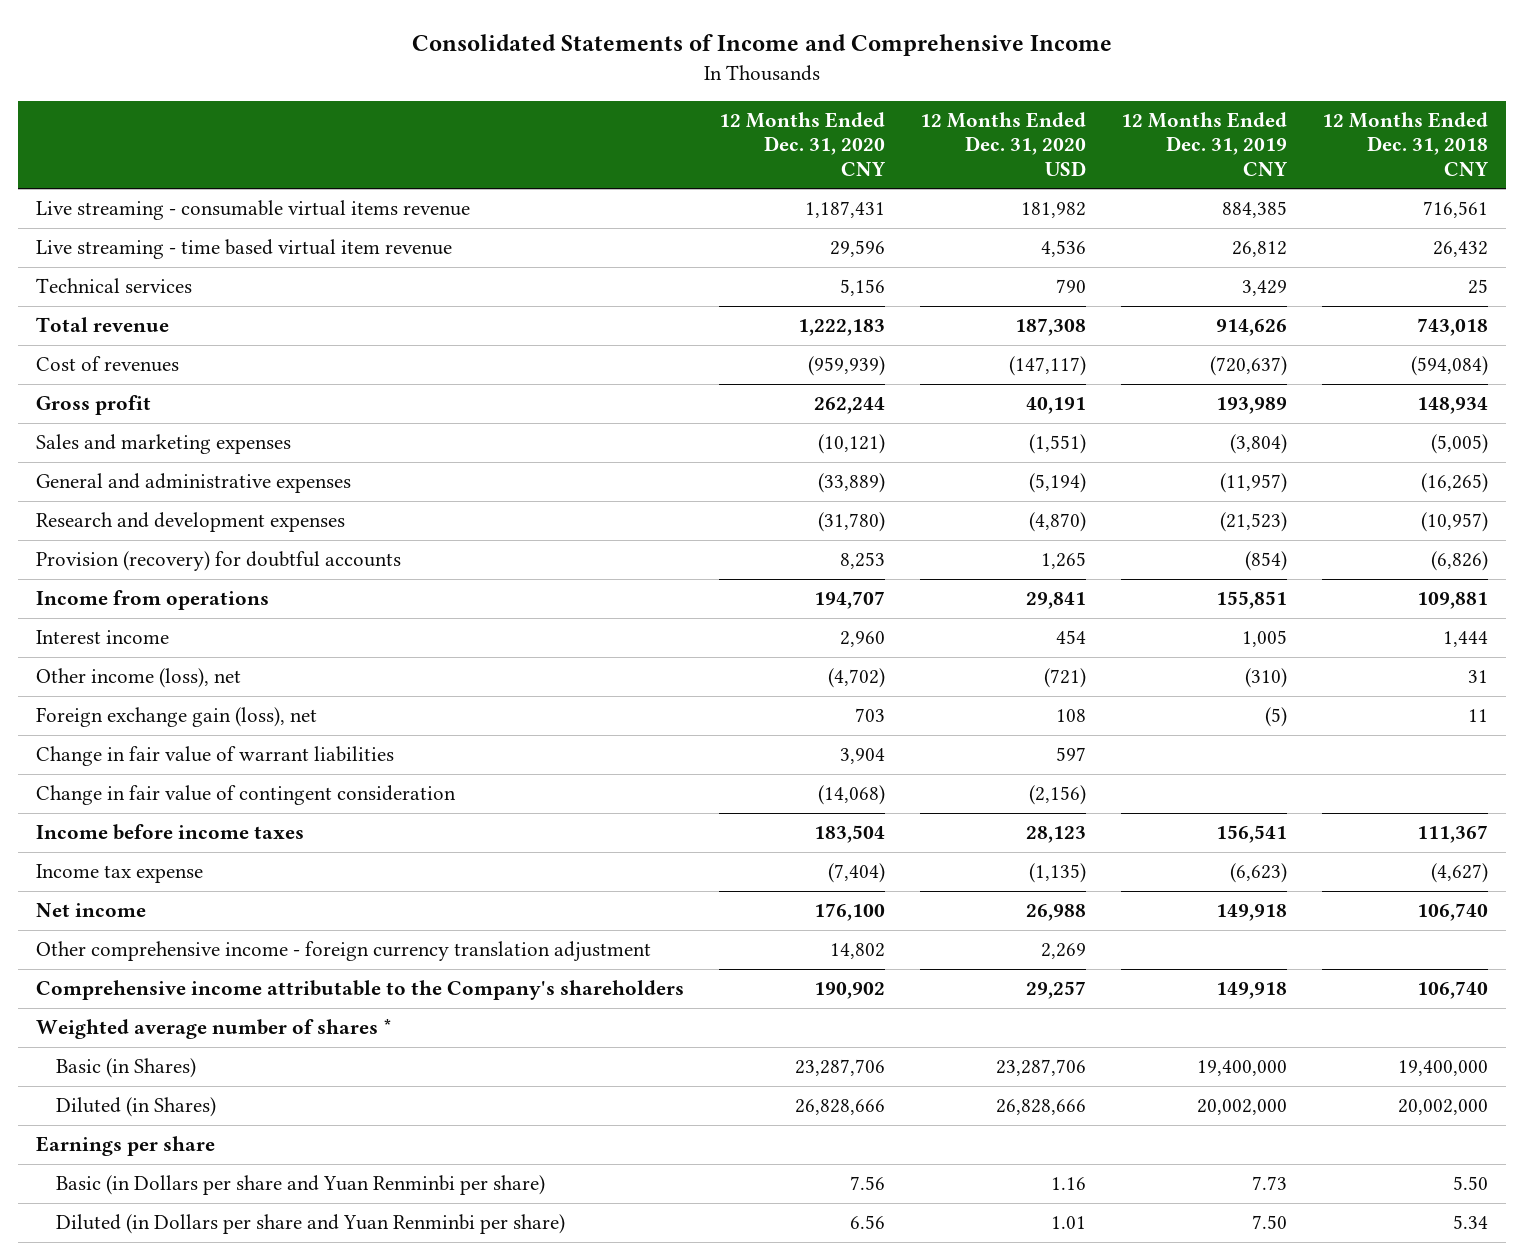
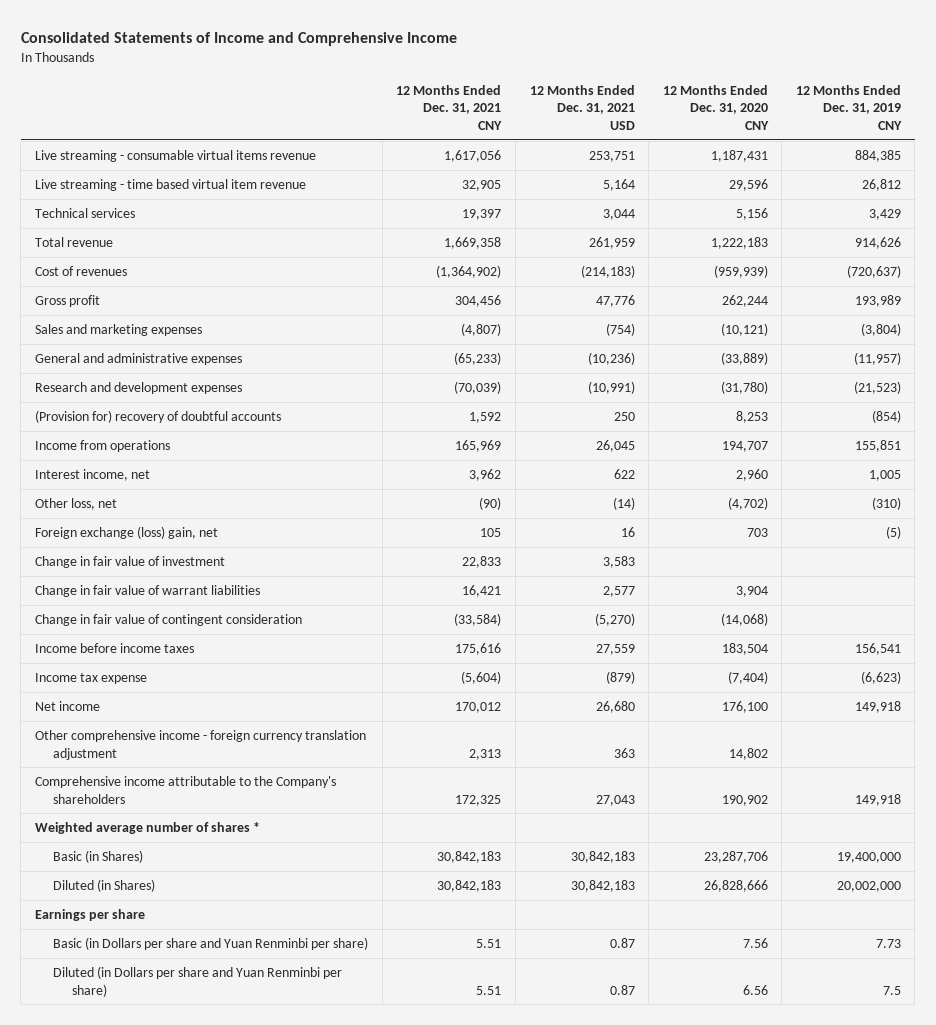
- | 12 Months Ended Dec. 31, 2020 CNY | 12 Months Ended Dec. 31, 2020 USD | 12 Months Ended Dec. 31, 2019 CNY | 12 Months Ended Dec. 31, 2018 CNY
+ | 12 Months Ended Dec. 31, 2021 CNY | 12 Months Ended Dec. 31, 2021 USD | 12 Months Ended Dec. 31, 2020 CNY | 12 Months Ended Dec. 31, 2019 CNY
- Provision (recovery) for doubtful accounts | 8,253 | 1,265 | (854) | (6,826)
+ (Provision for) recovery of doubtful accounts | 1,592 | 250 | 8,253 | (854)
- Interest income | 2,960 | 454 | 1,005 | 1,444
- Other income (loss), net | (4,702) | (721) | (310) | 31
- Foreign exchange gain (loss), net | 703 | 108 | (5) | 11
+ Interest income, net | 3,962 | 622 | 2,960 | 1,005
+ Other loss, net | (90) | (14) | (4,702) | (310)
+ Foreign exchange (loss) gain, net | 105 | 16 | 703 | (5)
+ Change in fair value of investment | 22,833 | 3,583 | |
- Diluted (in Dollars per share and Yuan Renminbi per share) | 6.56 | 1.01 | 7.50 | 5.34
+ Diluted (in Dollars per share and Yuan Renminbi per share) | 5.51 | 0.87 | 6.56 | 7.5

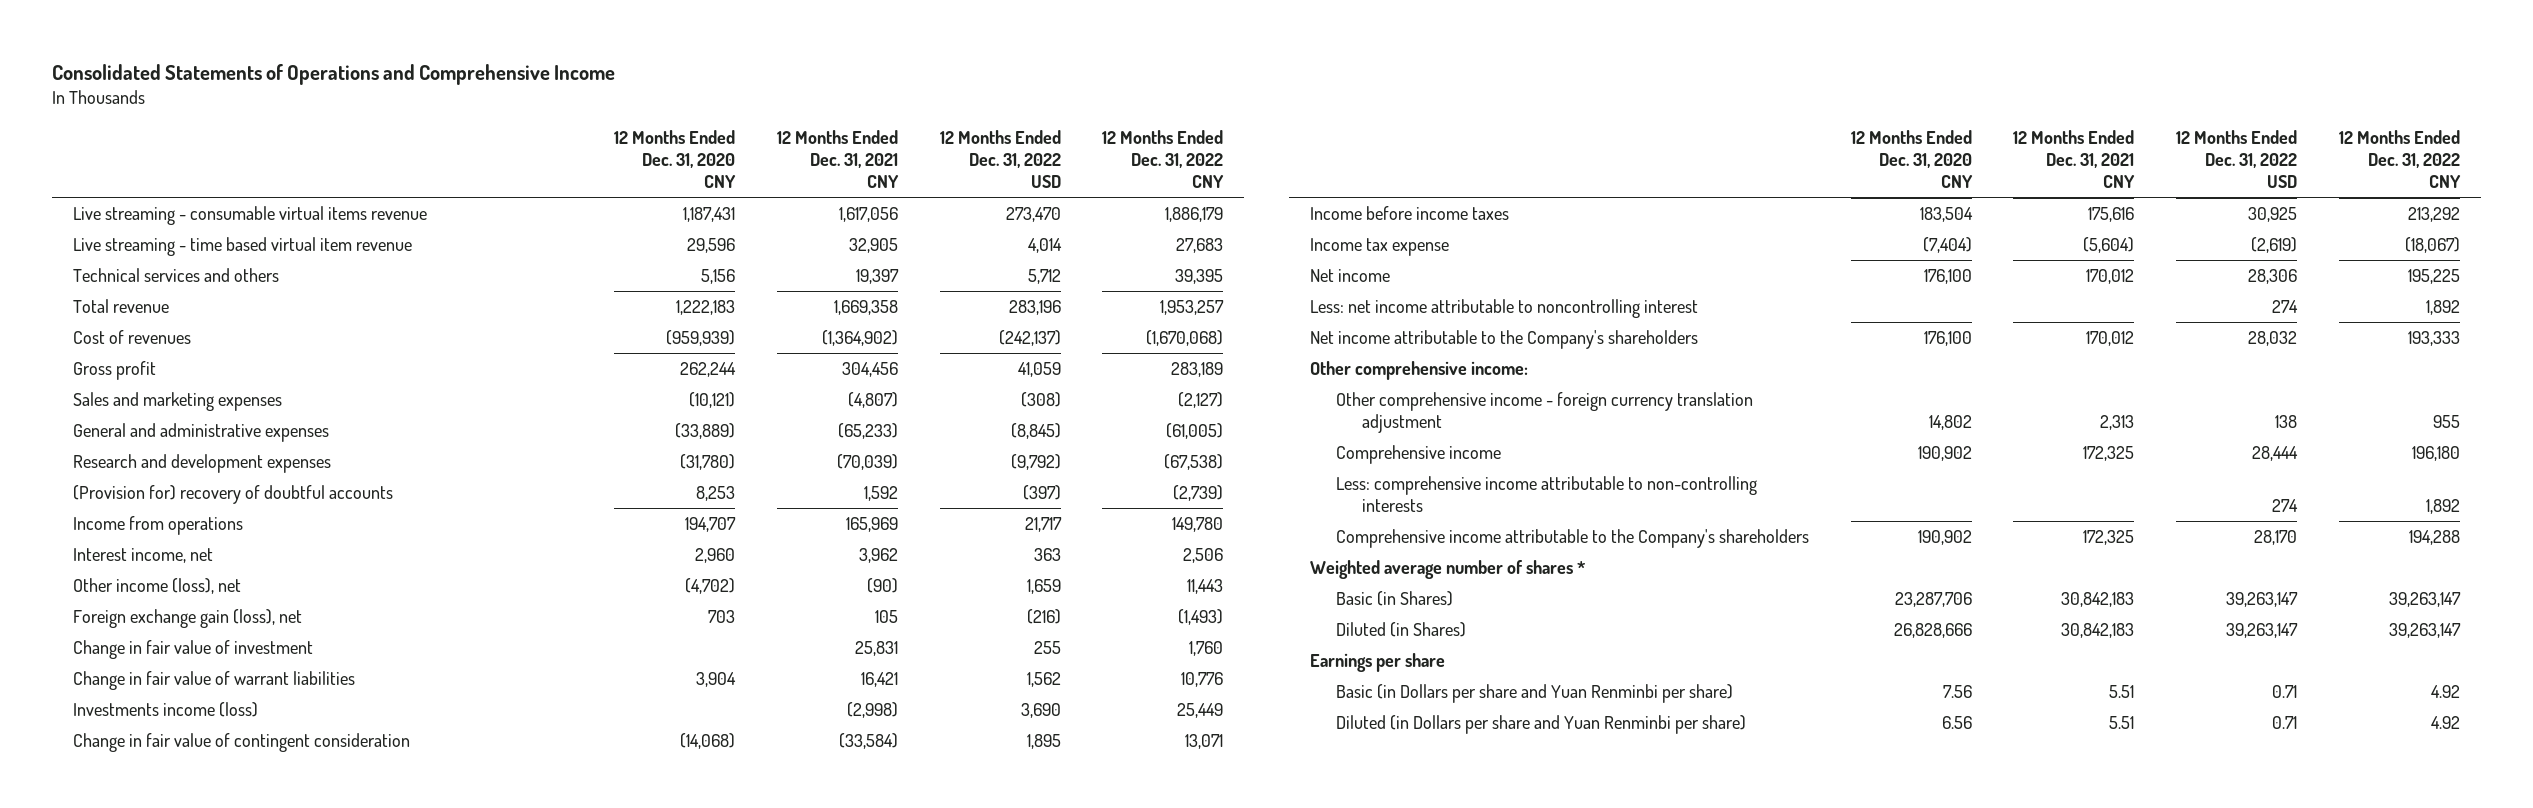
- Consolidated Statements of Income and Comprehensive Income
+ Consolidated Statements of Operations and Comprehensive Income
- | 12 Months Ended Dec. 31, 2021 CNY | 12 Months Ended Dec. 31, 2021 USD | 12 Months Ended Dec. 31, 2020 CNY | 12 Months Ended Dec. 31, 2019 CNY
+ | 12 Months Ended Dec. 31, 2020 CNY | 12 Months Ended Dec. 31, 2021 CNY | 12 Months Ended Dec. 31, 2022 USD | 12 Months Ended Dec. 31, 2022 CNY
- Technical services | 19,397 | 3,044 | 5,156 | 3,429
+ Technical services and others | 5,156 | 19,397 | 5,712 | 39,395
- Other loss, net | (90) | (14) | (4,702) | (310)
- Foreign exchange (loss) gain, net | 105 | 16 | 703 | (5)
- Change in fair value of investment | 22,833 | 3,583 | |
+ Other income (loss), net | (4,702) | (90) | 1,659 | 11,443
+ Foreign exchange gain (loss), net | 703 | 105 | (216) | (1,493)
+ Change in fair value of investment | | 25,831 | 255 | 1,760
+ Investments income (loss) | | (2,998) | 3,690 | 25,449
+ Less: net income attributable to noncontrolling interest | | | 274 | 1,892
+ Net income attributable to the Company's shareholders | 176,100 | 170,012 | 28,032 | 193,333
+ Other comprehensive income:
+ Comprehensive income | 190,902 | 172,325 | 28,444 | 196,180
+ Less: comprehensive income attributable to non-controlling interests | | | 274 | 1,892

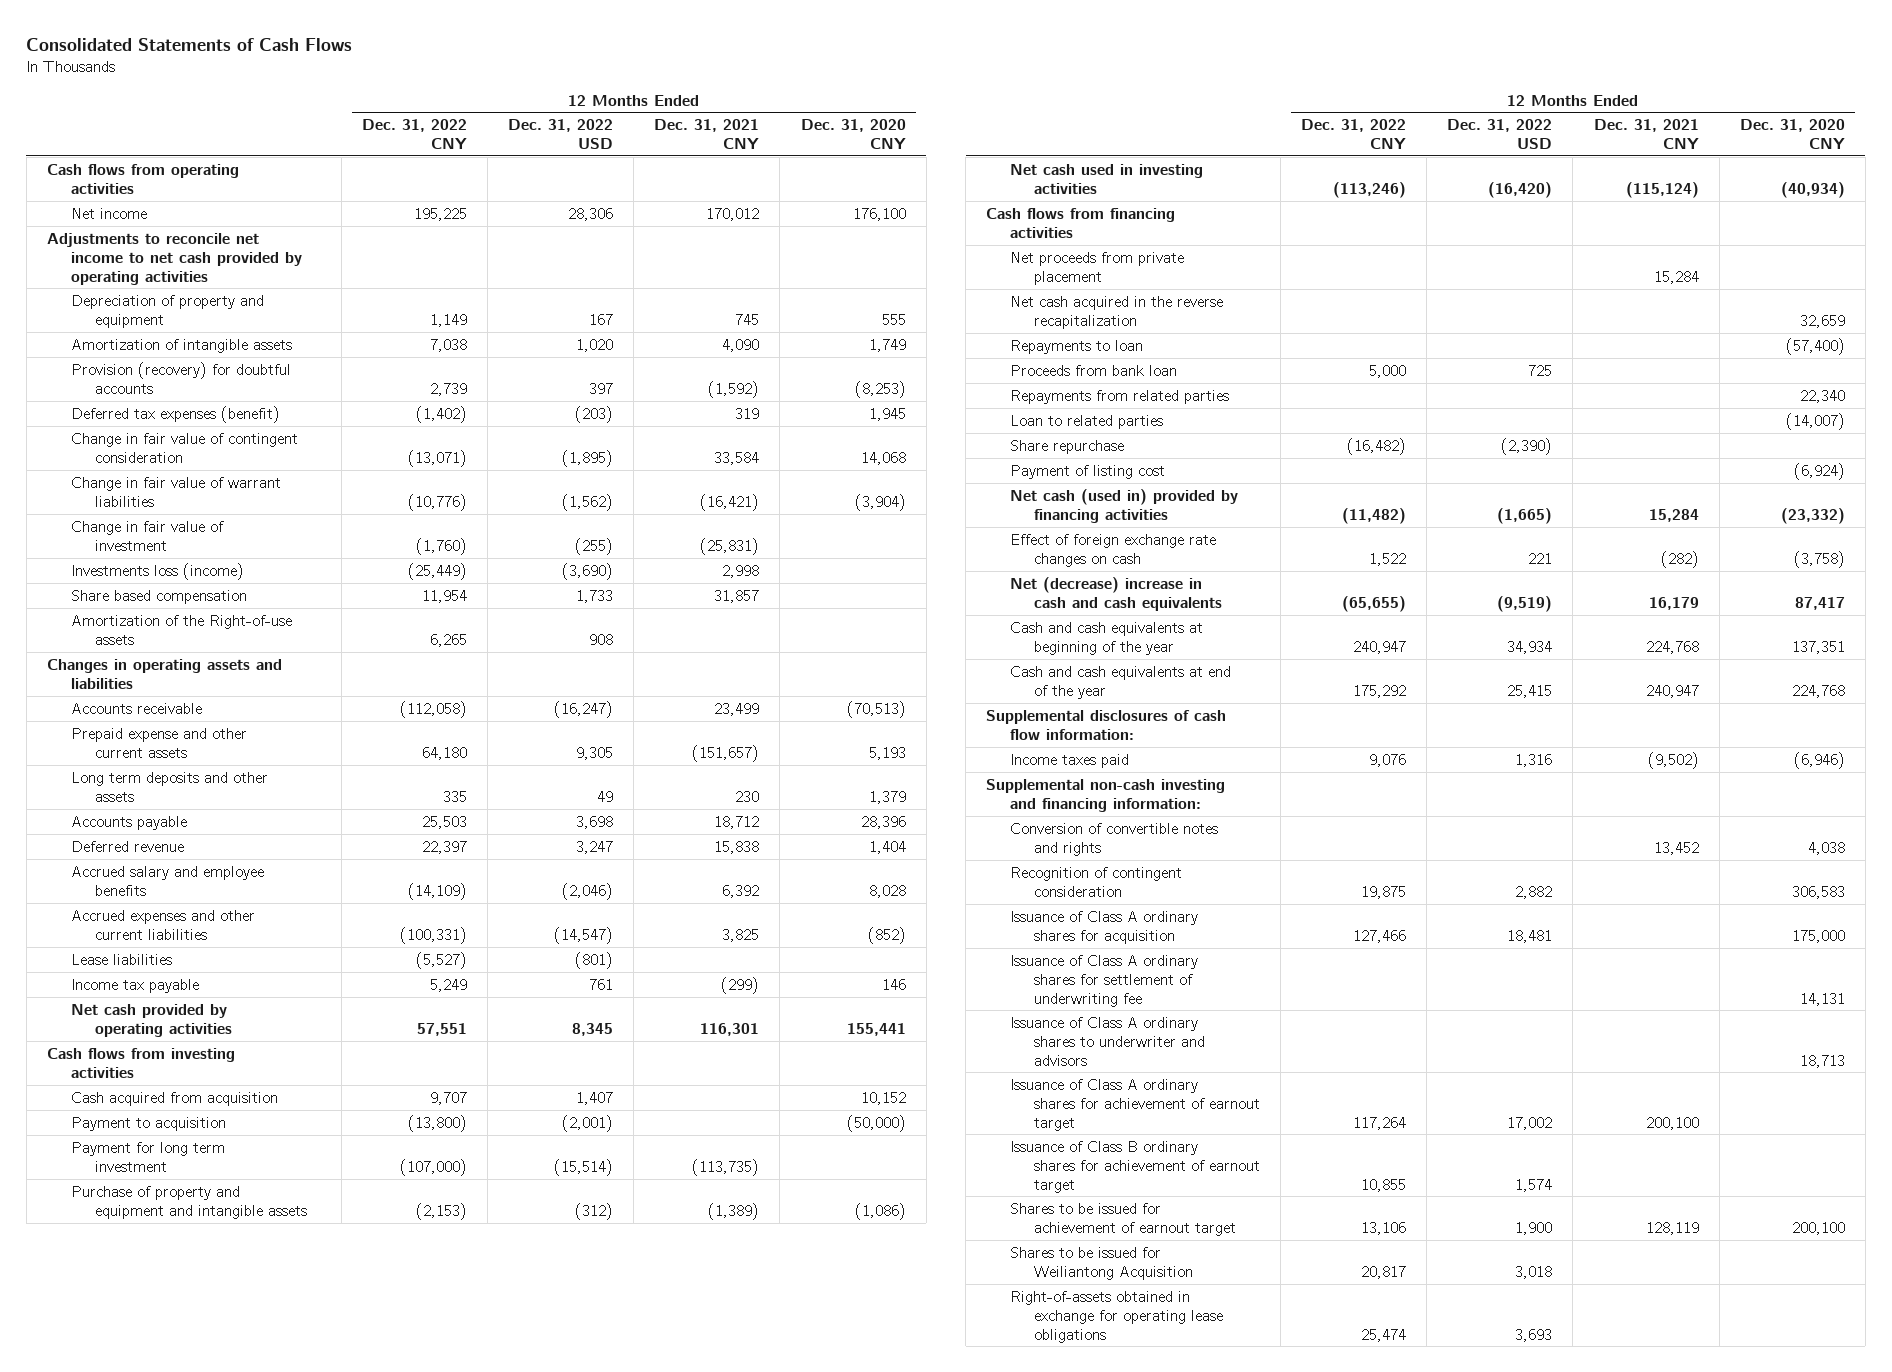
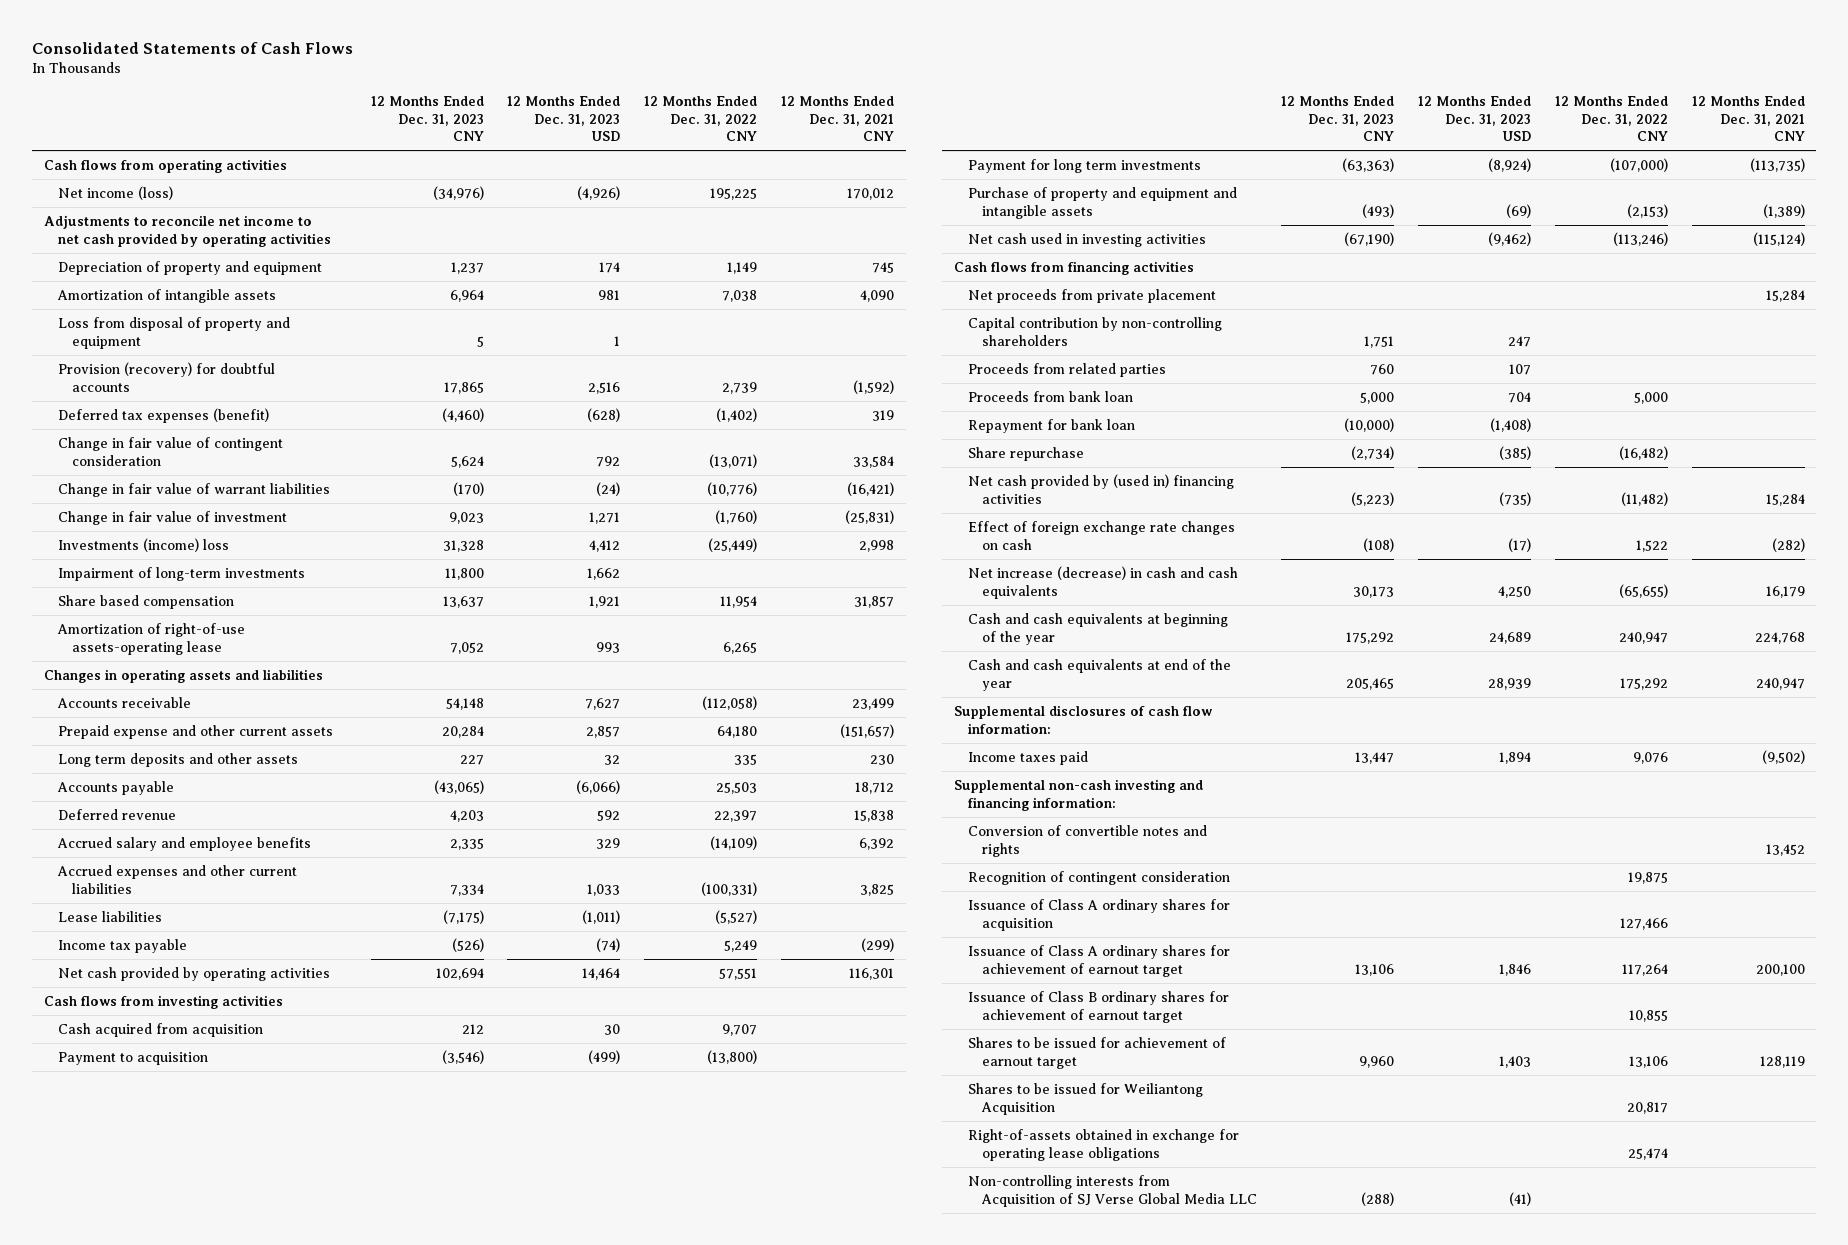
- | 12 Months Ended Dec. 31, 2022 CNY | 12 Months Ended Dec. 31, 2022 USD | 12 Months Ended Dec. 31, 2021 CNY | 12 Months Ended Dec. 31, 2020 CNY
+ | 12 Months Ended Dec. 31, 2023 CNY | 12 Months Ended Dec. 31, 2023 USD | 12 Months Ended Dec. 31, 2022 CNY | 12 Months Ended Dec. 31, 2021 CNY
- Net income | 195,225 | 28,306 | 170,012 | 176,100
+ Net income (loss) | (34,976) | (4,926) | 195,225 | 170,012
+ Loss from disposal of property and equipment | 5 | 1 | |
- Investments loss (income) | (25,449) | (3,690) | 2,998 |
+ Investments (income) loss | 31,328 | 4,412 | (25,449) | 2,998
+ Impairment of long-term investments | 11,800 | 1,662 | |
- Amortization of the Right-of-use assets | 6,265 | 908 | |
+ Amortization of right-of-use assets-operating lease | 7,052 | 993 | 6,265 |
- Payment for long term investment | (107,000) | (15,514) | (113,735) |
+ Payment for long term investments | (63,363) | (8,924) | (107,000) | (113,735)
- Net cash acquired in the reverse recapitalization | | | | 32,659
- Repayments to loan | | | | (57,400)
+ Capital contribution by non-controlling shareholders | 1,751 | 247 | |
+ Proceeds from related parties | 760 | 107 | |
- Repayments from related parties | | | | 22,340
- Loan to related parties | | | | (14,007)
+ Repayment for bank loan | (10,000) | (1,408) | |
- Payment of listing cost | | | | (6,924)
- Net cash (used in) provided by financing activities | (11,482) | (1,665) | 15,284 | (23,332)
+ Net cash provided by (used in) financing activities | (5,223) | (735) | (11,482) | 15,284
- Net (decrease) increase in cash and cash equivalents | (65,655) | (9,519) | 16,179 | 87,417
+ Net increase (decrease) in cash and cash equivalents | 30,173 | 4,250 | (65,655) | 16,179
- Issuance of Class A ordinary shares for settlement of underwriting fee | | | | 14,131
- Issuance of Class A ordinary shares to underwriter and advisors | | | | 18,713
+ Non-controlling interests from Acquisition of SJ Verse Global Media LLC | (288) | (41) | |

